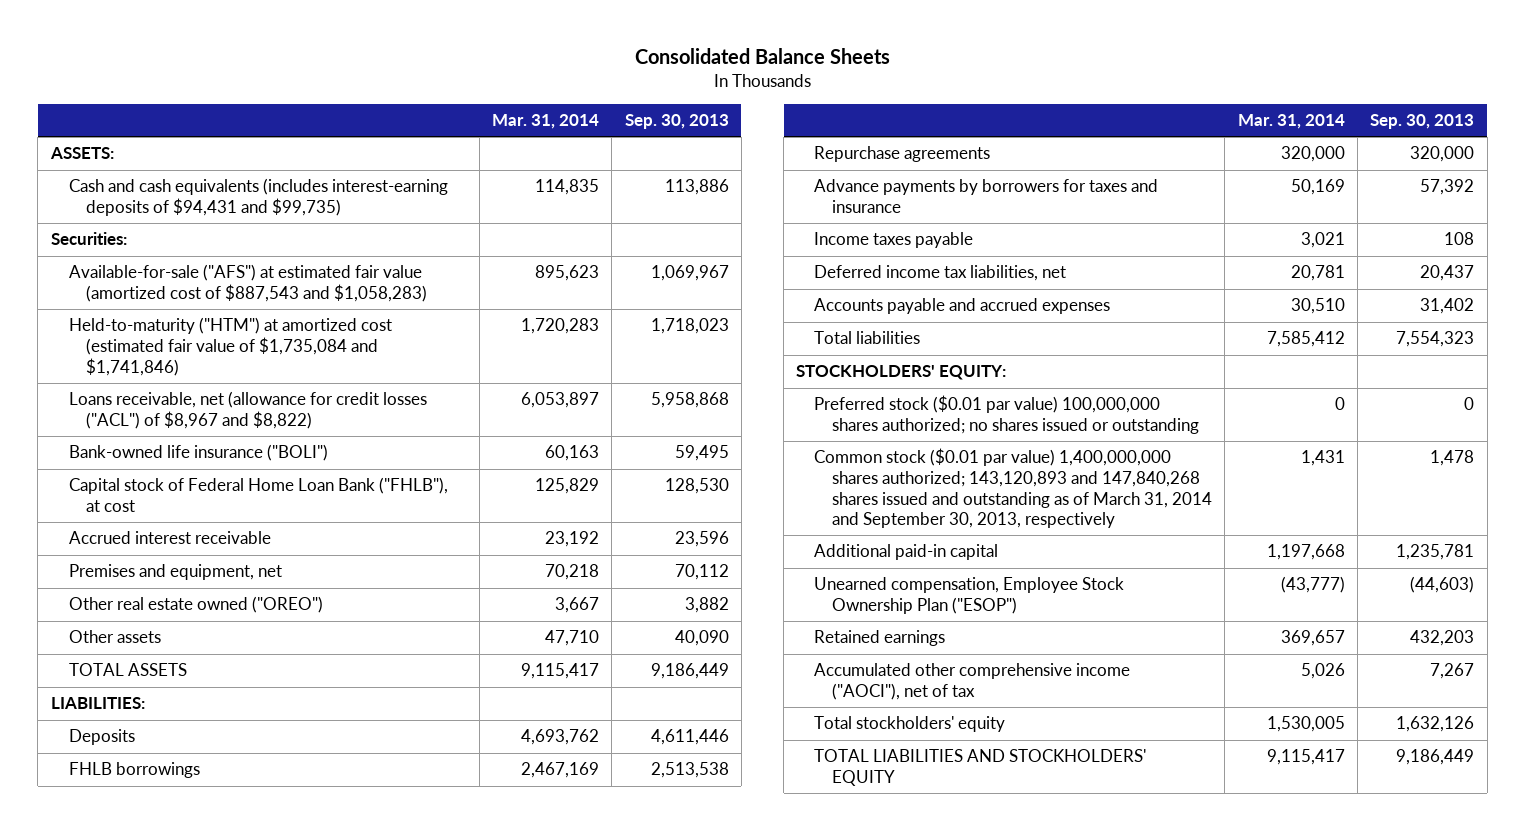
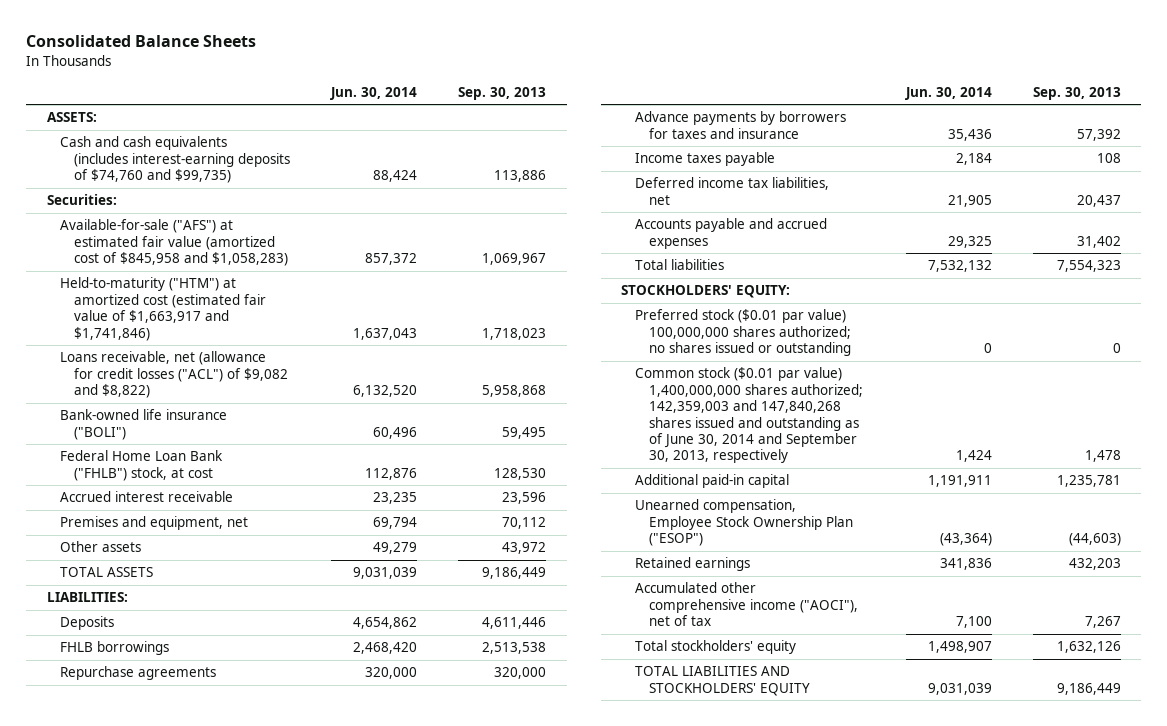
- | Mar. 31, 2014 | Sep. 30, 2013
+ | Jun. 30, 2014 | Sep. 30, 2013
- Cash and cash equivalents (includes interest-earning deposits of $94,431 and $99,735) | 114,835 | 113,886
+ Cash and cash equivalents (includes interest-earning deposits of $74,760 and $99,735) | 88,424 | 113,886
- Available-for-sale ("AFS") at estimated fair value (amortized cost of $887,543 and $1,058,283) | 895,623 | 1,069,967
- Held-to-maturity ("HTM") at amortized cost (estimated fair value of $1,735,084 and $1,741,846) | 1,720,283 | 1,718,023
- Loans receivable, net (allowance for credit losses ("ACL") of $8,967 and $8,822) | 6,053,897 | 5,958,868
+ Available-for-sale ("AFS") at estimated fair value (amortized cost of $845,958 and $1,058,283) | 857,372 | 1,069,967
+ Held-to-maturity ("HTM") at amortized cost (estimated fair value of $1,663,917 and $1,741,846) | 1,637,043 | 1,718,023
+ Loans receivable, net (allowance for credit losses ("ACL") of $9,082 and $8,822) | 6,132,520 | 5,958,868
- Capital stock of Federal Home Loan Bank ("FHLB"), at cost | 125,829 | 128,530
+ Federal Home Loan Bank ("FHLB") stock, at cost | 112,876 | 128,530
- Other real estate owned ("OREO") | 3,667 | 3,882
- Other assets | 47,710 | 40,090
+ Other assets | 49,279 | 43,972
- Common stock ($0.01 par value) 1,400,000,000 shares authorized; 143,120,893 and 147,840,268 shares issued and outstanding as of March 31, 2014 and September 30, 2013, respectively | 1,431 | 1,478
+ Common stock ($0.01 par value) 1,400,000,000 shares authorized; 142,359,003 and 147,840,268 shares issued and outstanding as of June 30, 2014 and September 30, 2013, respectively | 1,424 | 1,478

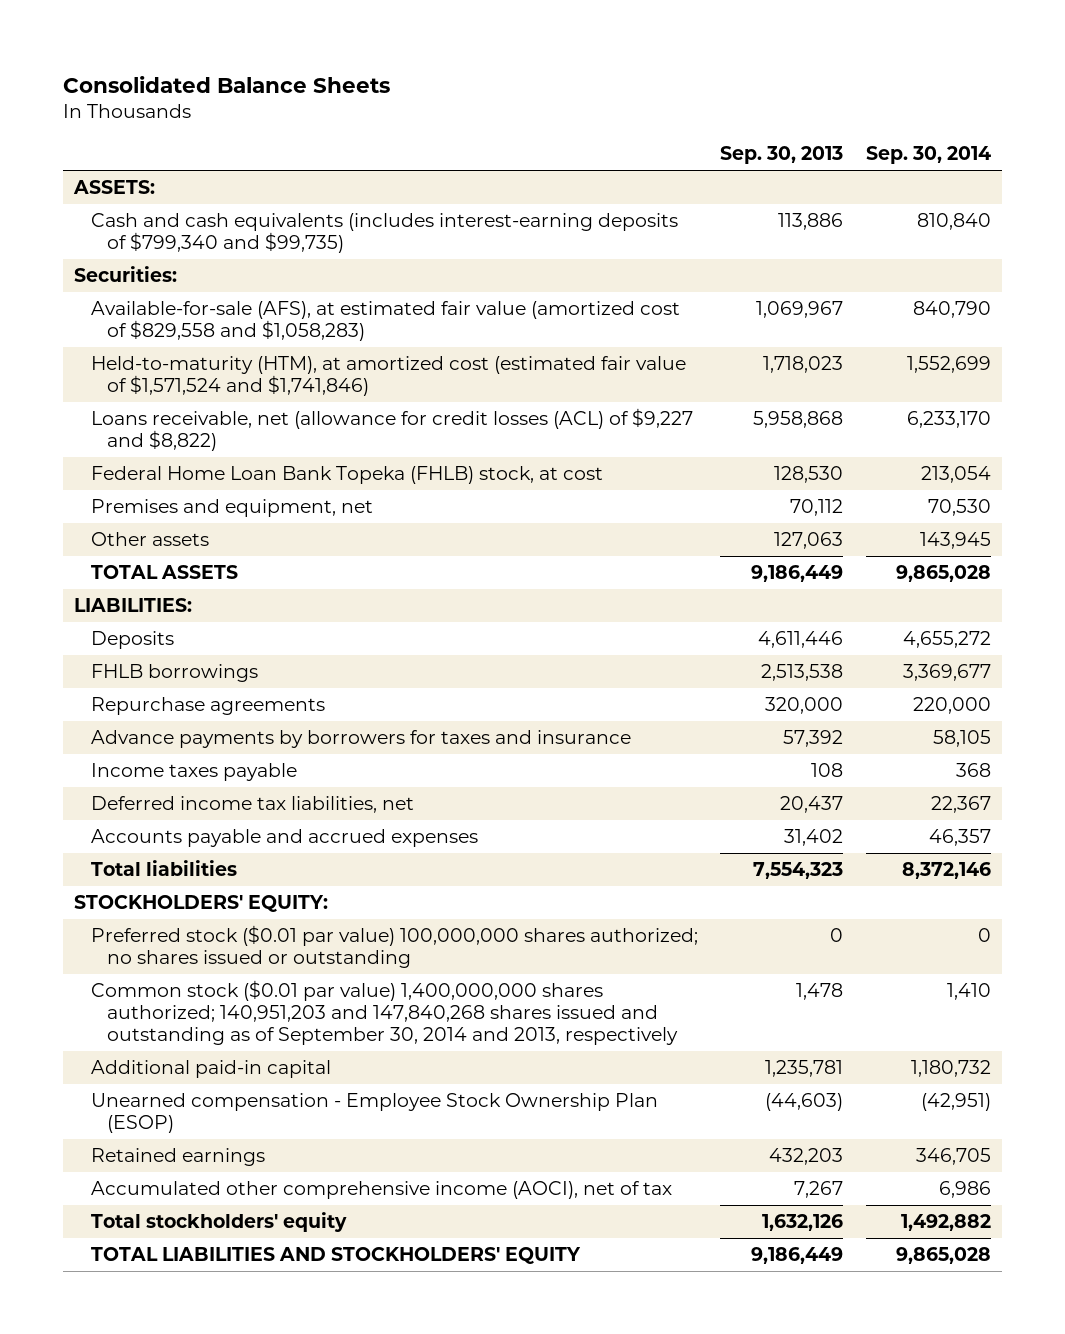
- | Jun. 30, 2014 | Sep. 30, 2013
+ | Sep. 30, 2013 | Sep. 30, 2014
- Cash and cash equivalents (includes interest-earning deposits of $74,760 and $99,735) | 88,424 | 113,886
+ Cash and cash equivalents (includes interest-earning deposits of $799,340 and $99,735) | 113,886 | 810,840
- Available-for-sale ("AFS") at estimated fair value (amortized cost of $845,958 and $1,058,283) | 857,372 | 1,069,967
- Held-to-maturity ("HTM") at amortized cost (estimated fair value of $1,663,917 and $1,741,846) | 1,637,043 | 1,718,023
- Loans receivable, net (allowance for credit losses ("ACL") of $9,082 and $8,822) | 6,132,520 | 5,958,868
- Bank-owned life insurance ("BOLI") | 60,496 | 59,495
- Federal Home Loan Bank ("FHLB") stock, at cost | 112,876 | 128,530
- Accrued interest receivable | 23,235 | 23,596
+ Available-for-sale (AFS), at estimated fair value (amortized cost of $829,558 and $1,058,283) | 1,069,967 | 840,790
+ Held-to-maturity (HTM), at amortized cost (estimated fair value of $1,571,524 and $1,741,846) | 1,718,023 | 1,552,699
+ Loans receivable, net (allowance for credit losses (ACL) of $9,227 and $8,822) | 5,958,868 | 6,233,170
+ Federal Home Loan Bank Topeka (FHLB) stock, at cost | 128,530 | 213,054
- Other assets | 49,279 | 43,972
+ Other assets | 127,063 | 143,945
- Common stock ($0.01 par value) 1,400,000,000 shares authorized; 142,359,003 and 147,840,268 shares issued and outstanding as of June 30, 2014 and September 30, 2013, respectively | 1,424 | 1,478
+ Common stock ($0.01 par value) 1,400,000,000 shares authorized; 140,951,203 and 147,840,268 shares issued and outstanding as of September 30, 2014 and 2013, respectively | 1,478 | 1,410
- Unearned compensation, Employee Stock Ownership Plan ("ESOP") | (43,364) | (44,603)
+ Unearned compensation - Employee Stock Ownership Plan (ESOP) | (44,603) | (42,951)
- Accumulated other comprehensive income ("AOCI"), net of tax | 7,100 | 7,267
+ Accumulated other comprehensive income (AOCI), net of tax | 7,267 | 6,986

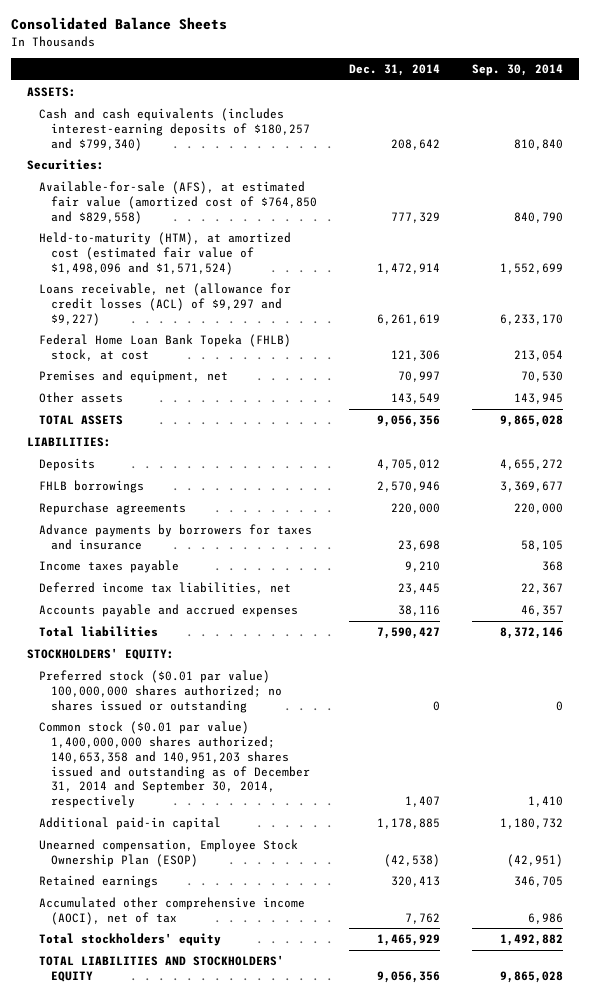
- | Sep. 30, 2013 | Sep. 30, 2014
+ | Dec. 31, 2014 | Sep. 30, 2014
- Cash and cash equivalents (includes interest-earning deposits of $799,340 and $99,735) | 113,886 | 810,840
+ Cash and cash equivalents (includes interest-earning deposits of $180,257 and $799,340) | 208,642 | 810,840
- Available-for-sale (AFS), at estimated fair value (amortized cost of $829,558 and $1,058,283) | 1,069,967 | 840,790
- Held-to-maturity (HTM), at amortized cost (estimated fair value of $1,571,524 and $1,741,846) | 1,718,023 | 1,552,699
- Loans receivable, net (allowance for credit losses (ACL) of $9,227 and $8,822) | 5,958,868 | 6,233,170
+ Available-for-sale (AFS), at estimated fair value (amortized cost of $764,850 and $829,558) | 777,329 | 840,790
+ Held-to-maturity (HTM), at amortized cost (estimated fair value of $1,498,096 and $1,571,524) | 1,472,914 | 1,552,699
+ Loans receivable, net (allowance for credit losses (ACL) of $9,297 and $9,227) | 6,261,619 | 6,233,170
- Common stock ($0.01 par value) 1,400,000,000 shares authorized; 140,951,203 and 147,840,268 shares issued and outstanding as of September 30, 2014 and 2013, respectively | 1,478 | 1,410
+ Common stock ($0.01 par value) 1,400,000,000 shares authorized; 140,653,358 and 140,951,203 shares issued and outstanding as of December 31, 2014 and September 30, 2014, respectively | 1,407 | 1,410
- Unearned compensation - Employee Stock Ownership Plan (ESOP) | (44,603) | (42,951)
+ Unearned compensation, Employee Stock Ownership Plan (ESOP) | (42,538) | (42,951)

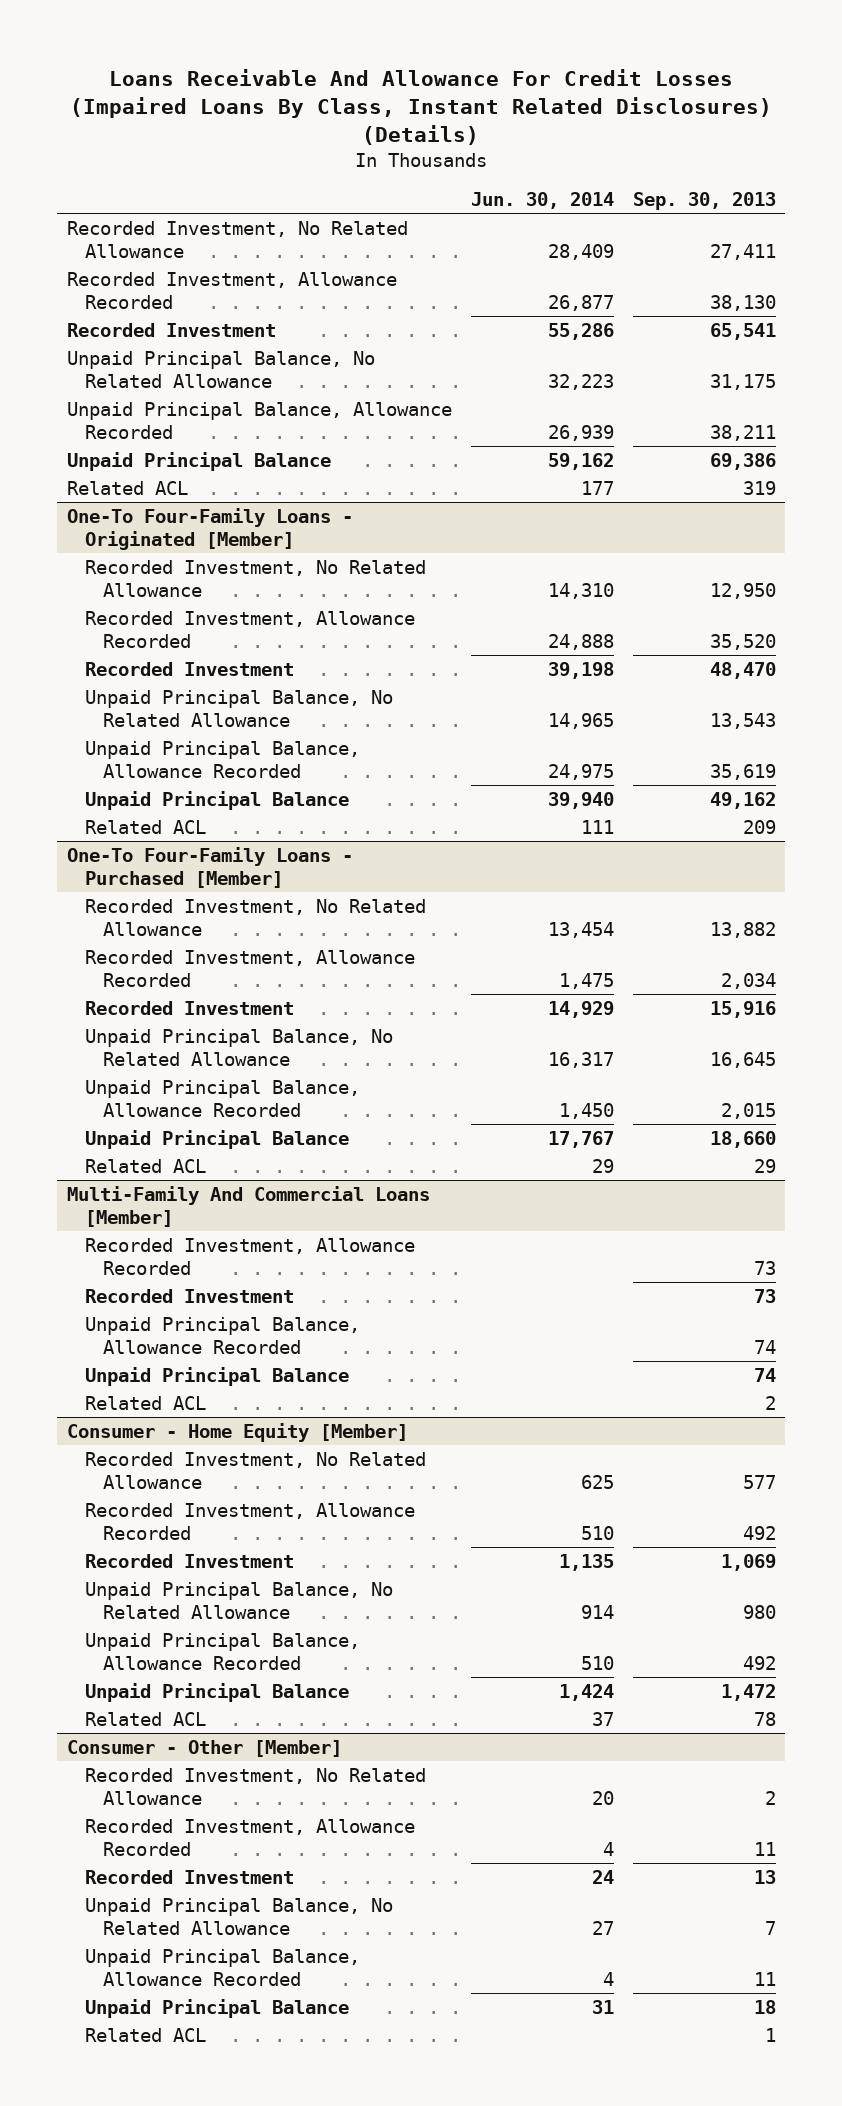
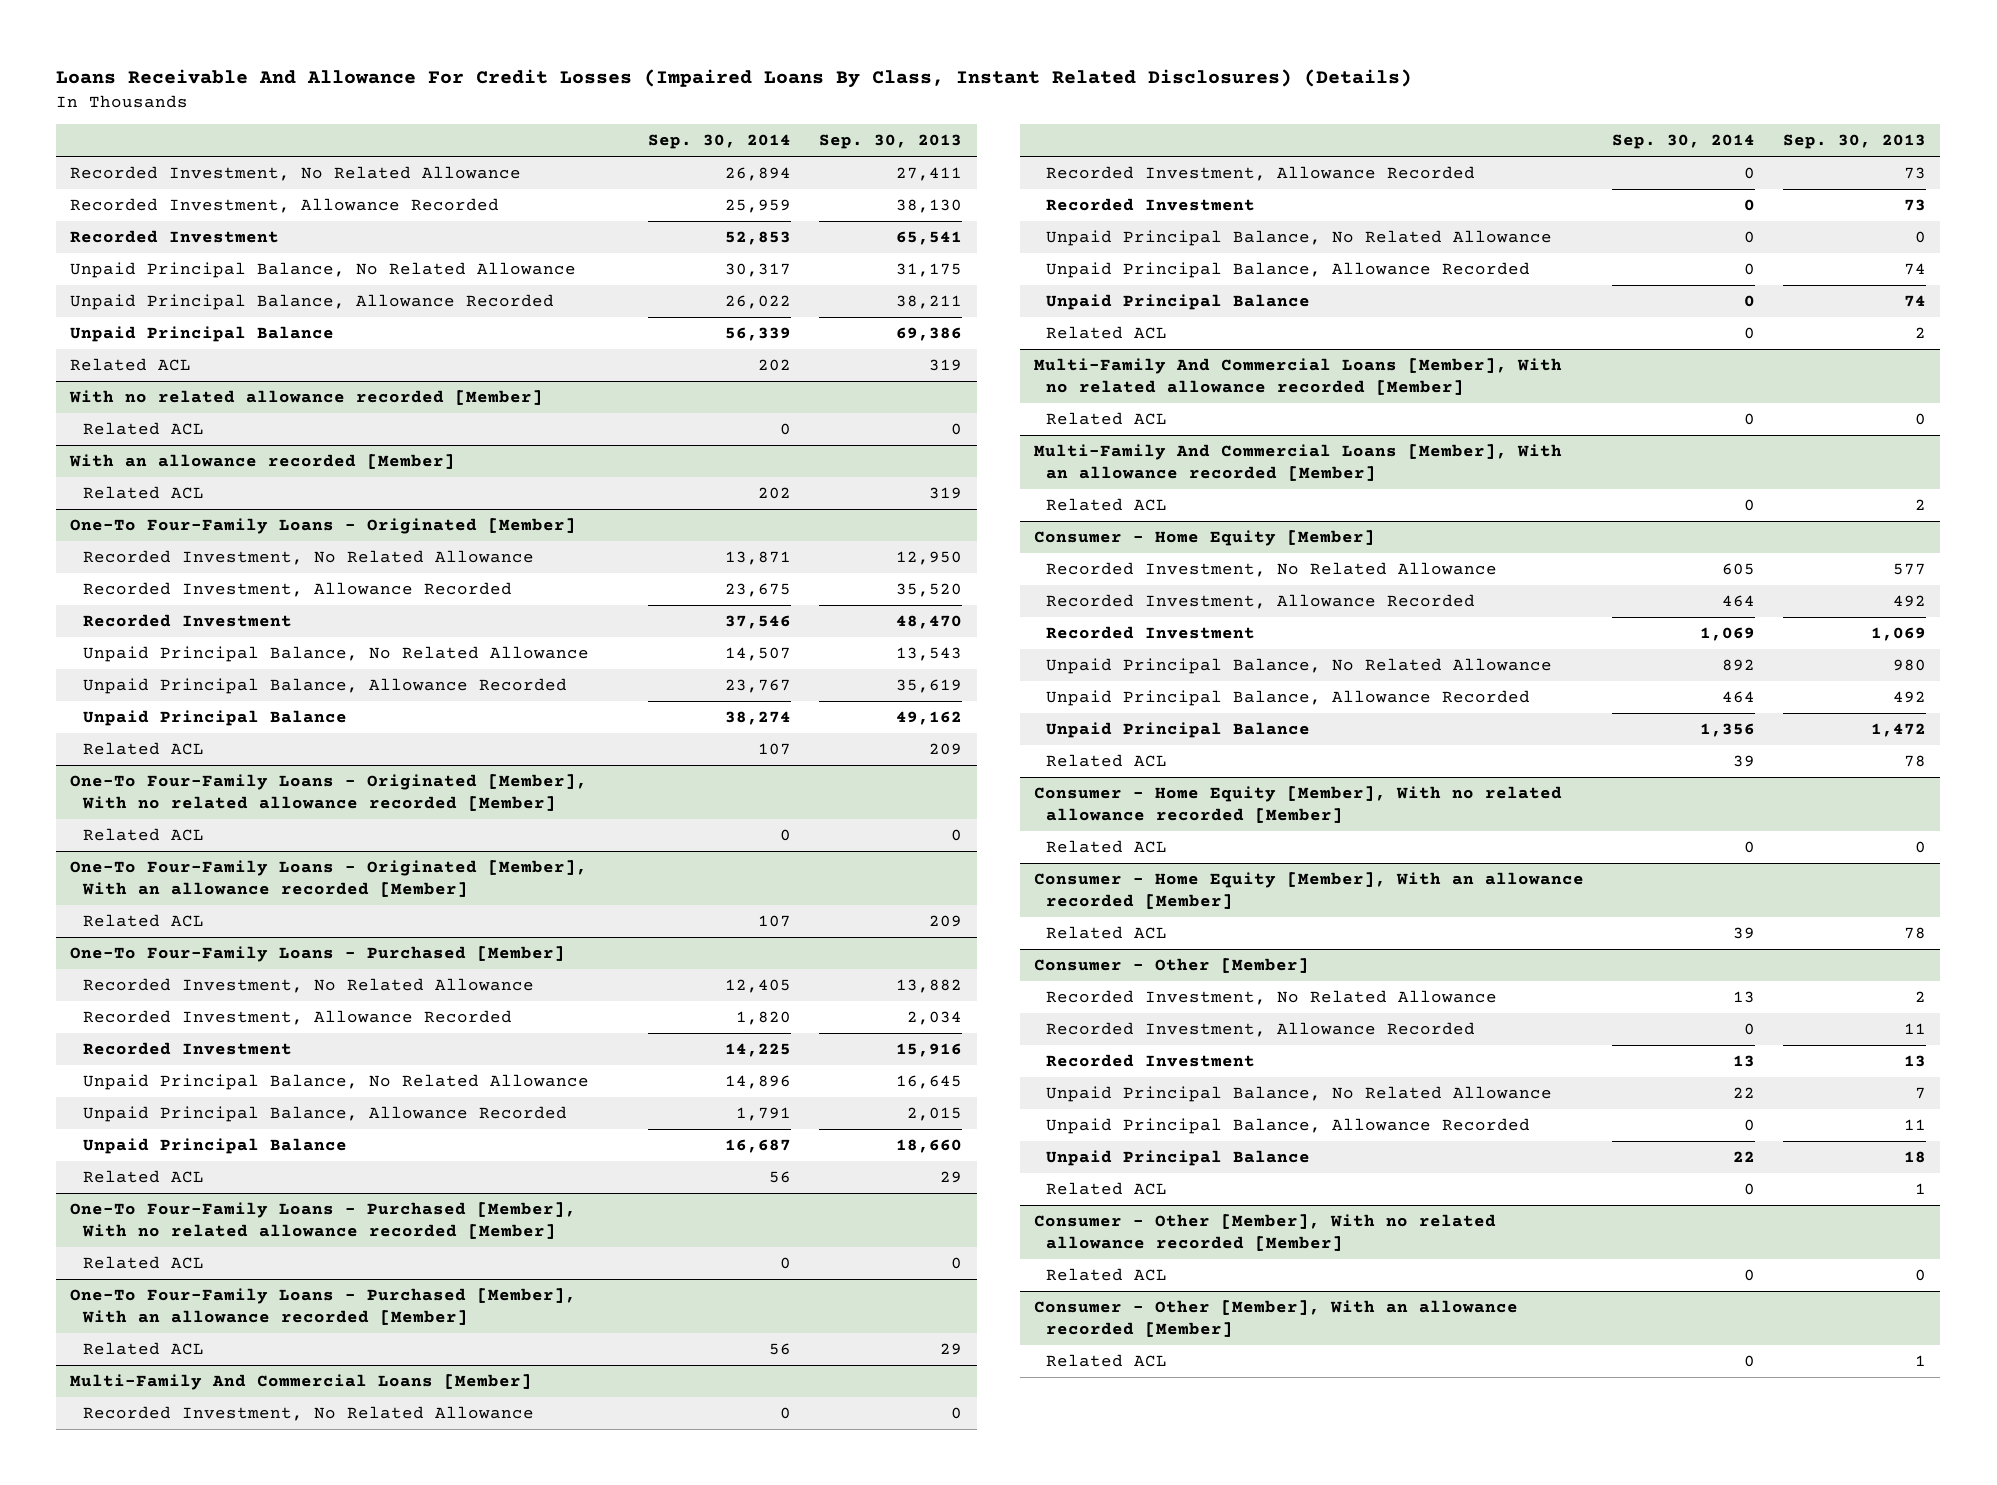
- | Jun. 30, 2014 | Sep. 30, 2013
+ | Sep. 30, 2014 | Sep. 30, 2013
+ With no related allowance recorded [Member]
+ Related ACL | 0 | 0
+ With an allowance recorded [Member]
+ Related ACL | 202 | 319
+ One-To Four-Family Loans - Originated [Member], With no related allowance recorded [Member]
+ Related ACL | 0 | 0
+ One-To Four-Family Loans - Originated [Member], With an allowance recorded [Member]
+ Related ACL | 107 | 209
+ One-To Four-Family Loans - Purchased [Member], With no related allowance recorded [Member]
+ Related ACL | 0 | 0
+ One-To Four-Family Loans - Purchased [Member], With an allowance recorded [Member]
+ Related ACL | 56 | 29
@ Multi-Family And Commercial Loans [Member]
+ Recorded Investment, No Related Allowance | 0 | 0
+ Unpaid Principal Balance, No Related Allowance | 0 | 0
+ Multi-Family And Commercial Loans [Member], With no related allowance recorded [Member]
+ Related ACL | 0 | 0
+ Multi-Family And Commercial Loans [Member], With an allowance recorded [Member]
+ Related ACL | 0 | 2
+ Consumer - Home Equity [Member], With no related allowance recorded [Member]
+ Related ACL | 0 | 0
+ Consumer - Home Equity [Member], With an allowance recorded [Member]
+ Related ACL | 39 | 78
+ Consumer - Other [Member], With no related allowance recorded [Member]
+ Related ACL | 0 | 0
+ Consumer - Other [Member], With an allowance recorded [Member]
+ Related ACL | 0 | 1

